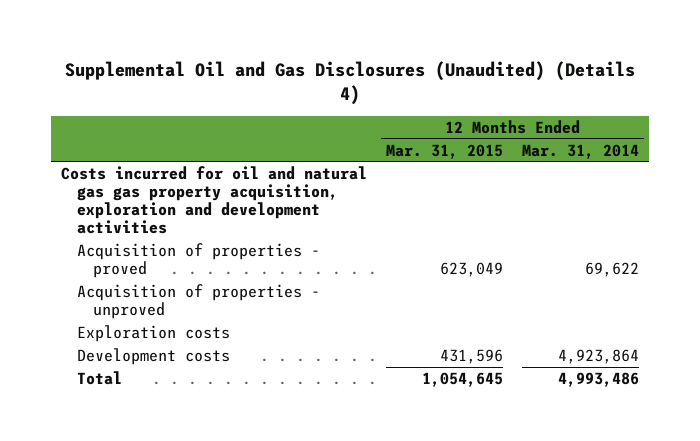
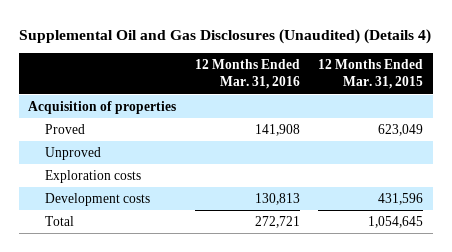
- | 12 Months Ended Mar. 31, 2015 | 12 Months Ended Mar. 31, 2014
+ | 12 Months Ended Mar. 31, 2016 | 12 Months Ended Mar. 31, 2015
- Costs incurred for oil and natural gas gas property acquisition, exploration and development activities
- Acquisition of properties - proved | 623,049 | 69,622
- Acquisition of properties - unproved
+ Acquisition of properties
+ Proved | 141,908 | 623,049
+ Unproved

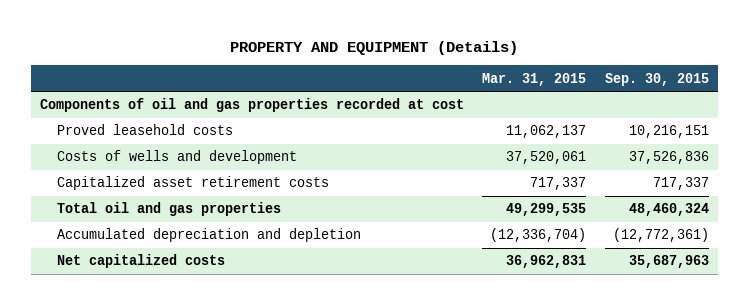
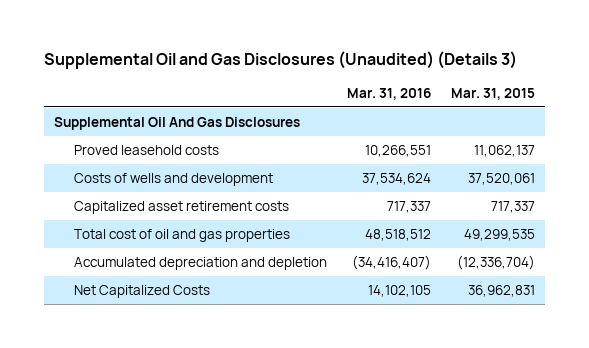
- PROPERTY AND EQUIPMENT (Details)
+ Supplemental Oil and Gas Disclosures (Unaudited) (Details 3)
- | Mar. 31, 2015 | Sep. 30, 2015
+ | Mar. 31, 2016 | Mar. 31, 2015
- Components of oil and gas properties recorded at cost
+ Supplemental Oil And Gas Disclosures
- Total oil and gas properties | 49,299,535 | 48,460,324
+ Total cost of oil and gas properties | 48,518,512 | 49,299,535
- Net capitalized costs | 36,962,831 | 35,687,963
+ Net Capitalized Costs | 14,102,105 | 36,962,831

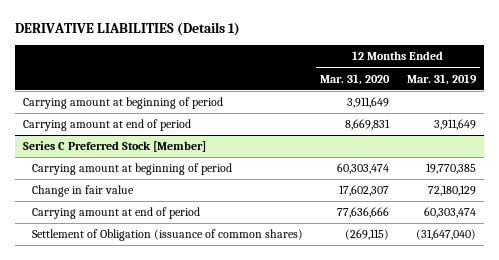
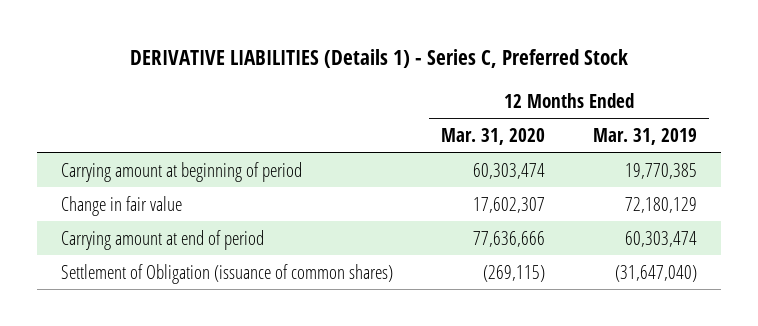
- DERIVATIVE LIABILITIES (Details 1)
+ DERIVATIVE LIABILITIES (Details 1) - Series C, Preferred Stock
- Carrying amount at beginning of period | 3,911,649 |
- Carrying amount at end of period | 8,669,831 | 3,911,649
- Series C Preferred Stock [Member]

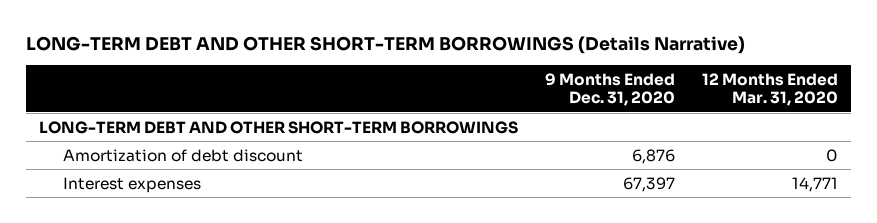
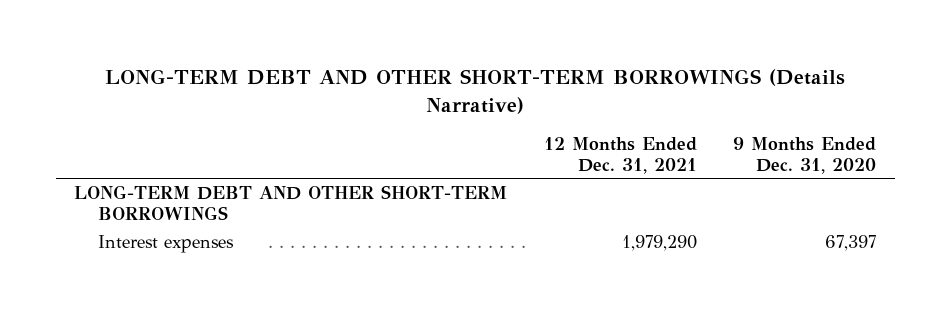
- | 9 Months Ended Dec. 31, 2020 | 12 Months Ended Mar. 31, 2020
+ | 12 Months Ended Dec. 31, 2021 | 9 Months Ended Dec. 31, 2020
- Amortization of debt discount | 6,876 | 0

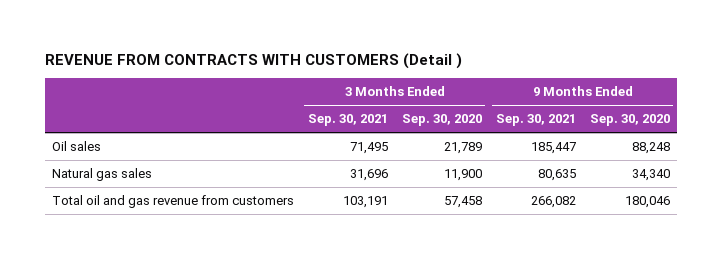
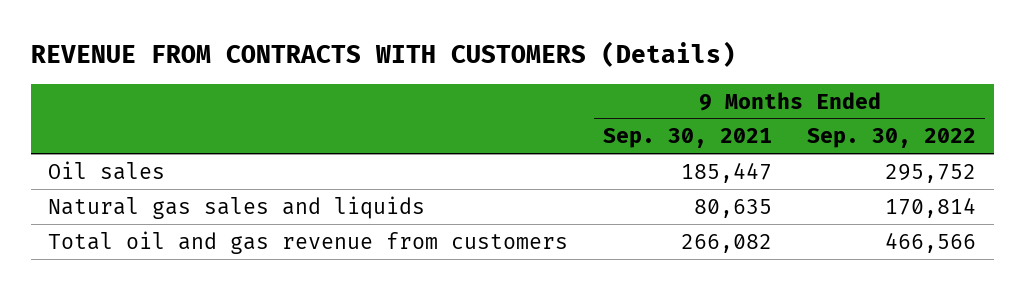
- REVENUE FROM CONTRACTS WITH CUSTOMERS (Detail )
+ REVENUE FROM CONTRACTS WITH CUSTOMERS (Details)
- | 3 Months Ended Sep. 30, 2021 | 3 Months Ended Sep. 30, 2020 | 9 Months Ended Sep. 30, 2021 | 9 Months Ended Sep. 30, 2020
+ | 9 Months Ended Sep. 30, 2021 | 9 Months Ended Sep. 30, 2022
- Natural gas sales | 31,696 | 11,900 | 80,635 | 34,340
+ Natural gas sales and liquids | 80,635 | 170,814

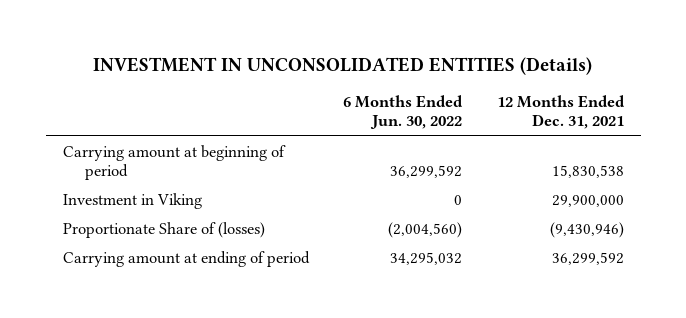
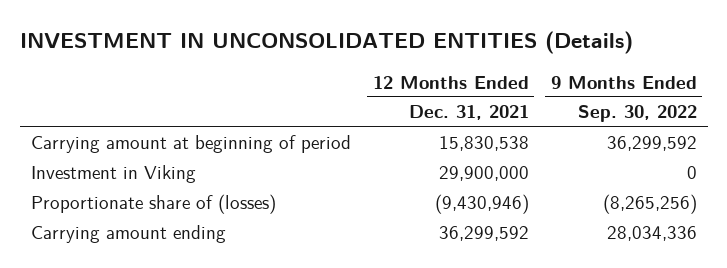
- | 6 Months Ended Jun. 30, 2022 | 12 Months Ended Dec. 31, 2021
+ | 12 Months Ended Dec. 31, 2021 | 9 Months Ended Sep. 30, 2022
- Proportionate Share of (losses) | (2,004,560) | (9,430,946)
- Carrying amount at ending of period | 34,295,032 | 36,299,592
+ Proportionate share of (losses) | (9,430,946) | (8,265,256)
+ Carrying amount ending | 36,299,592 | 28,034,336

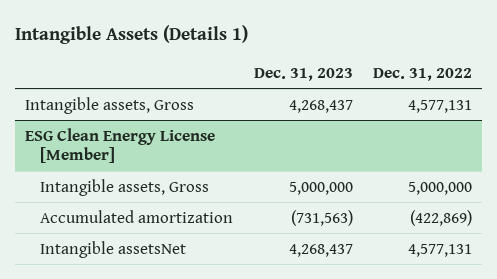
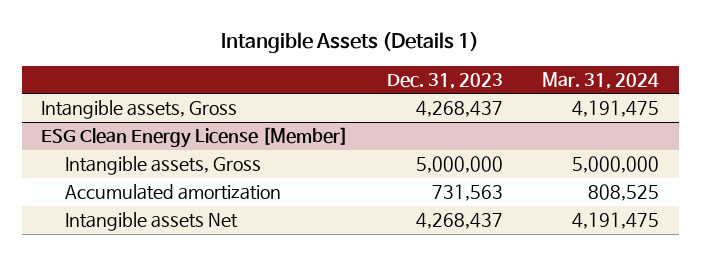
- | Dec. 31, 2023 | Dec. 31, 2022
+ | Dec. 31, 2023 | Mar. 31, 2024
@ ESG Clean Energy License [Member]
- Accumulated amortization | (731,563) | (422,869)
- Intangible assetsNet | 4,268,437 | 4,577,131
+ Accumulated amortization | 731,563 | 808,525
+ Intangible assets Net | 4,268,437 | 4,191,475

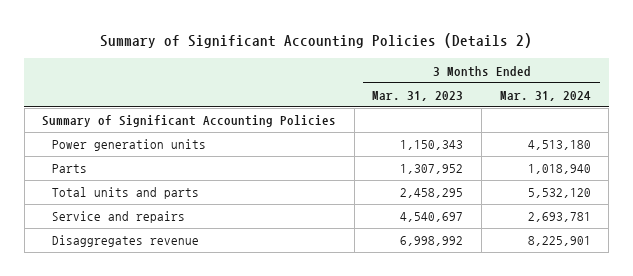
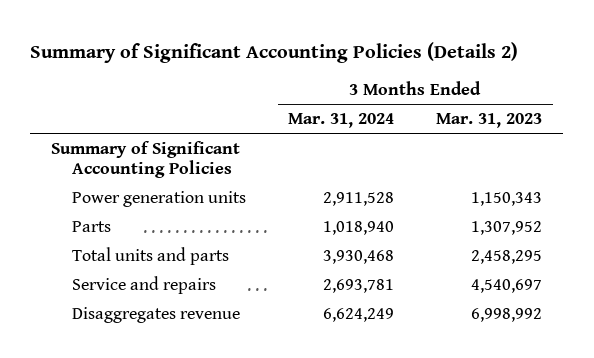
- | 3 Months Ended Mar. 31, 2023 | 3 Months Ended Mar. 31, 2024
+ | 3 Months Ended Mar. 31, 2024 | 3 Months Ended Mar. 31, 2023
- Power generation units | 1,150,343 | 4,513,180
+ Power generation units | 2,911,528 | 1,150,343
- Total units and parts | 2,458,295 | 5,532,120
+ Total units and parts | 3,930,468 | 2,458,295
- Disaggregates revenue | 6,998,992 | 8,225,901
+ Disaggregates revenue | 6,624,249 | 6,998,992

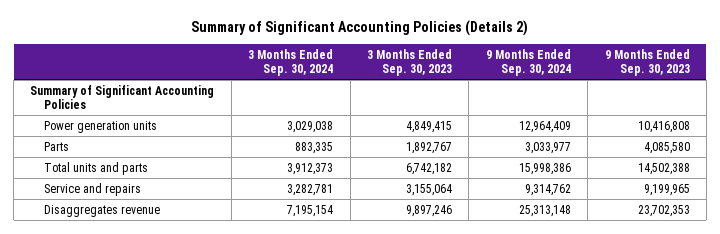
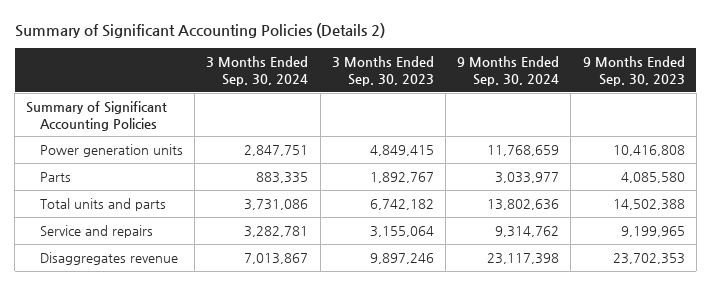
- Power generation units | 3,029,038 | 4,849,415 | 12,964,409 | 10,416,808
+ Power generation units | 2,847,751 | 4,849,415 | 11,768,659 | 10,416,808
- Total units and parts | 3,912,373 | 6,742,182 | 15,998,386 | 14,502,388
+ Total units and parts | 3,731,086 | 6,742,182 | 13,802,636 | 14,502,388
- Disaggregates revenue | 7,195,154 | 9,897,246 | 25,313,148 | 23,702,353
+ Disaggregates revenue | 7,013,867 | 9,897,246 | 23,117,398 | 23,702,353

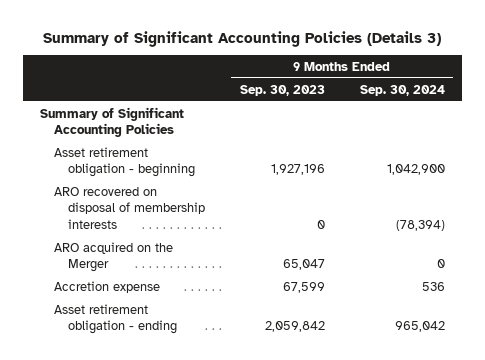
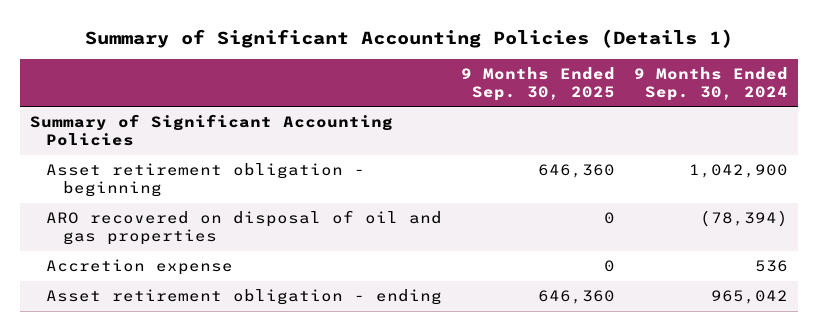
- Summary of Significant Accounting Policies (Details 3)
+ Summary of Significant Accounting Policies (Details 1)
- | 9 Months Ended Sep. 30, 2023 | 9 Months Ended Sep. 30, 2024
+ | 9 Months Ended Sep. 30, 2025 | 9 Months Ended Sep. 30, 2024
- ARO recovered on disposal of membership interests | 0 | (78,394)
- ARO acquired on the Merger | 65,047 | 0
+ ARO recovered on disposal of oil and gas properties | 0 | (78,394)

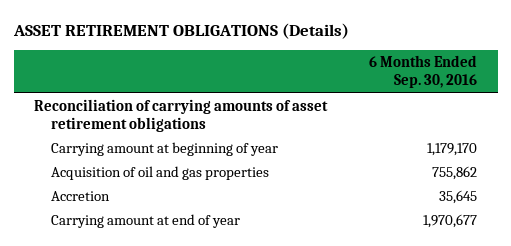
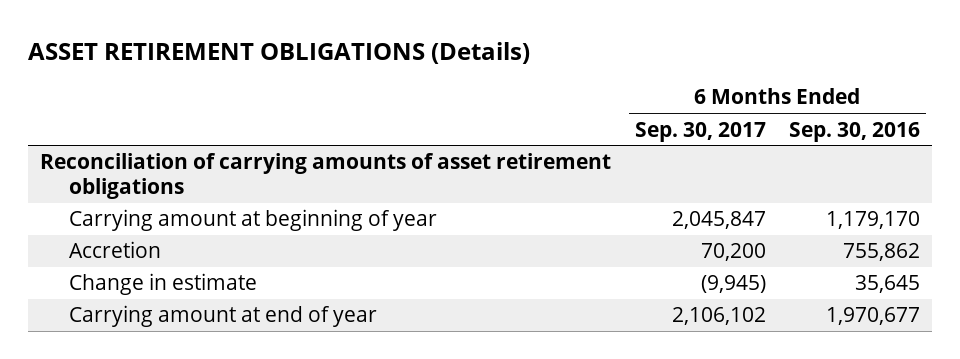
- | 6 Months Ended Sep. 30, 2016
+ | 6 Months Ended Sep. 30, 2017 | 6 Months Ended Sep. 30, 2016
- Acquisition of oil and gas properties | 755,862
- Accretion | 35,645
+ Accretion | 70,200 | 755,862
+ Change in estimate | (9,945) | 35,645

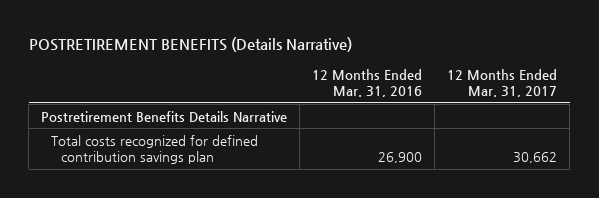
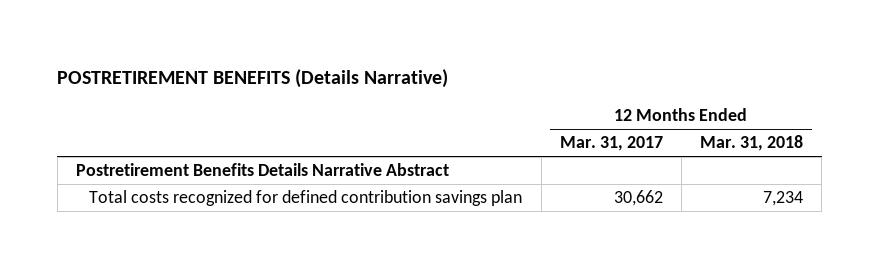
- | 12 Months Ended Mar. 31, 2016 | 12 Months Ended Mar. 31, 2017
+ | 12 Months Ended Mar. 31, 2017 | 12 Months Ended Mar. 31, 2018
- Postretirement Benefits Details Narrative
+ Postretirement Benefits Details Narrative Abstract

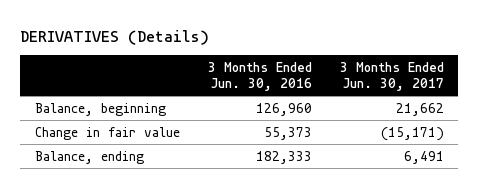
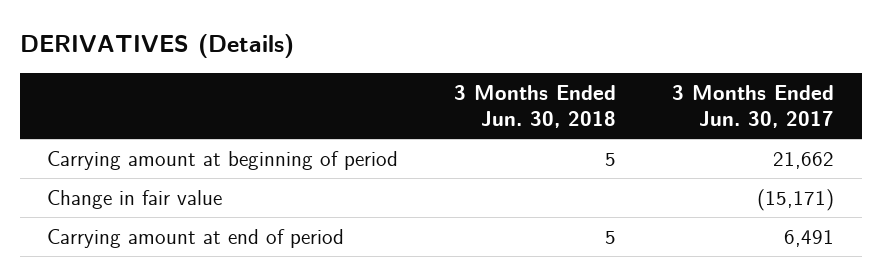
- | 3 Months Ended Jun. 30, 2016 | 3 Months Ended Jun. 30, 2017
+ | 3 Months Ended Jun. 30, 2018 | 3 Months Ended Jun. 30, 2017
- Balance, beginning | 126,960 | 21,662
+ Carrying amount at beginning of period | 5 | 21,662
- Balance, ending | 182,333 | 6,491
+ Carrying amount at end of period | 5 | 6,491

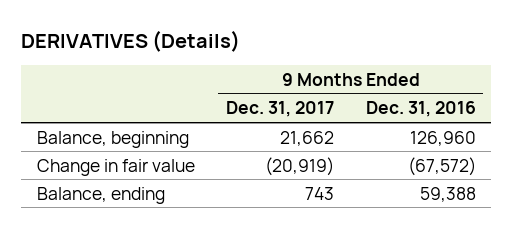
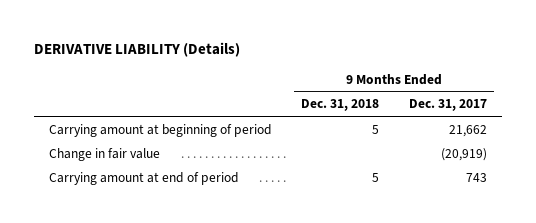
- DERIVATIVES (Details)
+ DERIVATIVE LIABILITY (Details)
- | 9 Months Ended Dec. 31, 2017 | 9 Months Ended Dec. 31, 2016
+ | 9 Months Ended Dec. 31, 2018 | 9 Months Ended Dec. 31, 2017
- Balance, beginning | 21,662 | 126,960
+ Carrying amount at beginning of period | 5 | 21,662
- Balance, ending | 743 | 59,388
+ Carrying amount at end of period | 5 | 743

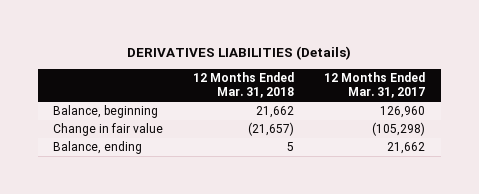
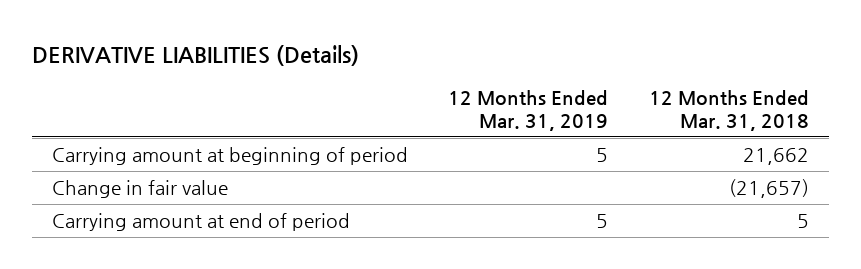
- DERIVATIVES LIABILITIES (Details)
+ DERIVATIVE LIABILITIES (Details)
- | 12 Months Ended Mar. 31, 2018 | 12 Months Ended Mar. 31, 2017
+ | 12 Months Ended Mar. 31, 2019 | 12 Months Ended Mar. 31, 2018
- Balance, beginning | 21,662 | 126,960
+ Carrying amount at beginning of period | 5 | 21,662
- Balance, ending | 5 | 21,662
+ Carrying amount at end of period | 5 | 5

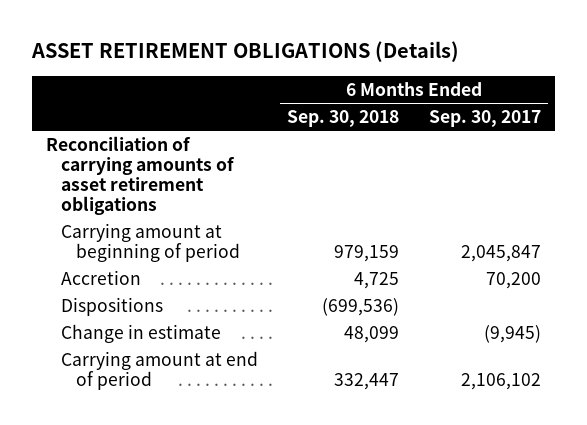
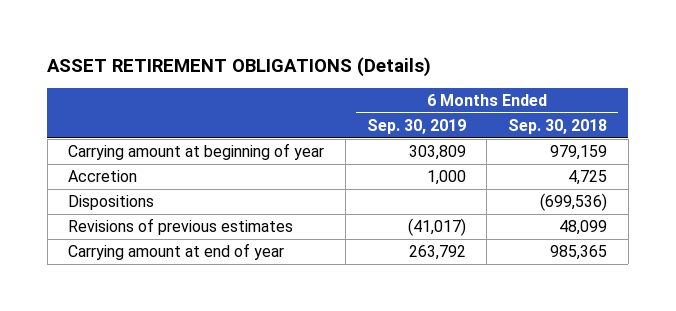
- | 6 Months Ended Sep. 30, 2018 | 6 Months Ended Sep. 30, 2017
+ | 6 Months Ended Sep. 30, 2019 | 6 Months Ended Sep. 30, 2018
- Reconciliation of carrying amounts of asset retirement obligations
- Carrying amount at beginning of period | 979,159 | 2,045,847
+ Carrying amount at beginning of year | 303,809 | 979,159
- Change in estimate | 48,099 | (9,945)
- Carrying amount at end of period | 332,447 | 2,106,102
+ Revisions of previous estimates | (41,017) | 48,099
+ Carrying amount at end of year | 263,792 | 985,365

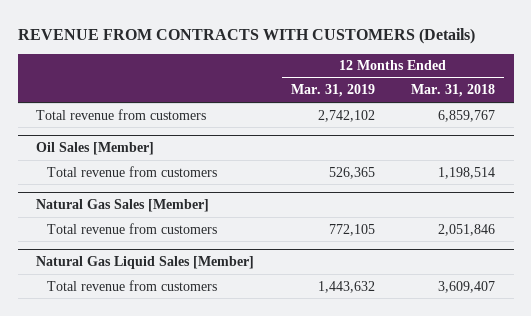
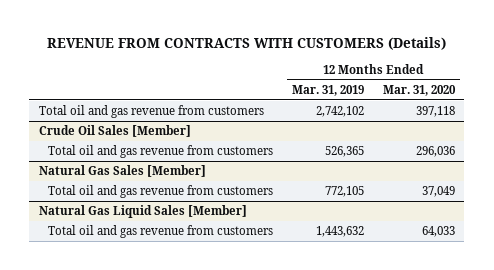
- | 12 Months Ended Mar. 31, 2019 | 12 Months Ended Mar. 31, 2018
+ | 12 Months Ended Mar. 31, 2019 | 12 Months Ended Mar. 31, 2020
- Total revenue from customers | 2,742,102 | 6,859,767
- Oil Sales [Member]
- Total revenue from customers | 526,365 | 1,198,514
+ Total oil and gas revenue from customers | 2,742,102 | 397,118
+ Crude Oil Sales [Member]
+ Total oil and gas revenue from customers | 526,365 | 296,036
@ Natural Gas Sales [Member]
- Total revenue from customers | 772,105 | 2,051,846
+ Total oil and gas revenue from customers | 772,105 | 37,049
@ Natural Gas Liquid Sales [Member]
- Total revenue from customers | 1,443,632 | 3,609,407
+ Total oil and gas revenue from customers | 1,443,632 | 64,033

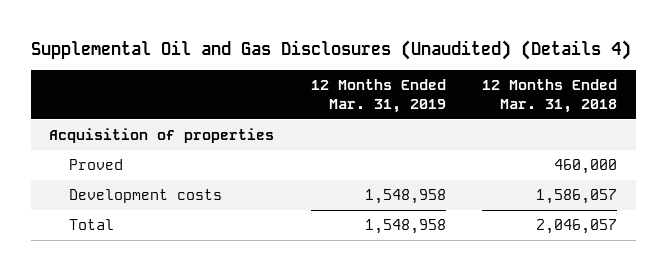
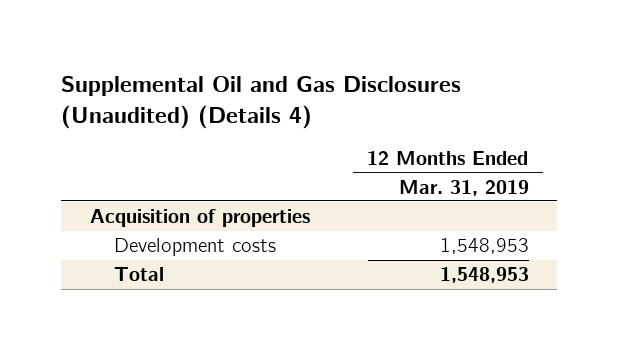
- | 12 Months Ended Mar. 31, 2019 | 12 Months Ended Mar. 31, 2018
+ | 12 Months Ended Mar. 31, 2019
- Proved | | 460,000
- Development costs | 1,548,958 | 1,586,057
- Total | 1,548,958 | 2,046,057
+ Development costs | 1,548,953
+ Total | 1,548,953

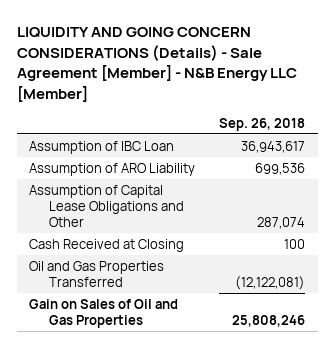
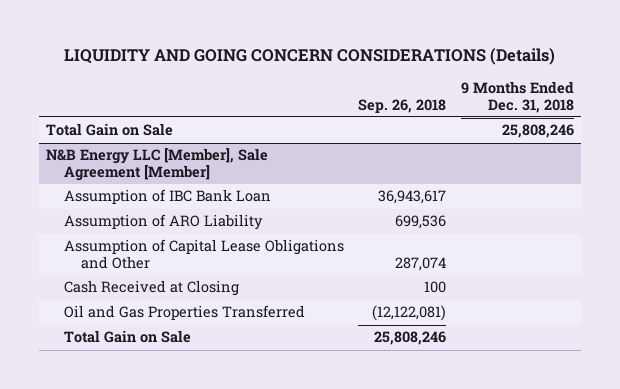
- LIQUIDITY AND GOING CONCERN CONSIDERATIONS (Details) - Sale Agreement [Member] - N&B Energy LLC [Member]
+ LIQUIDITY AND GOING CONCERN CONSIDERATIONS (Details)
- | Sep. 26, 2018
+ | Sep. 26, 2018 | 9 Months Ended Dec. 31, 2018
- Assumption of IBC Loan | 36,943,617
+ Total Gain on Sale | | 25,808,246
+ N&B Energy LLC [Member], Sale Agreement [Member]
+ Assumption of IBC Bank Loan | 36,943,617 |
- Gain on Sales of Oil and Gas Properties | 25,808,246
+ Total Gain on Sale | 25,808,246 |

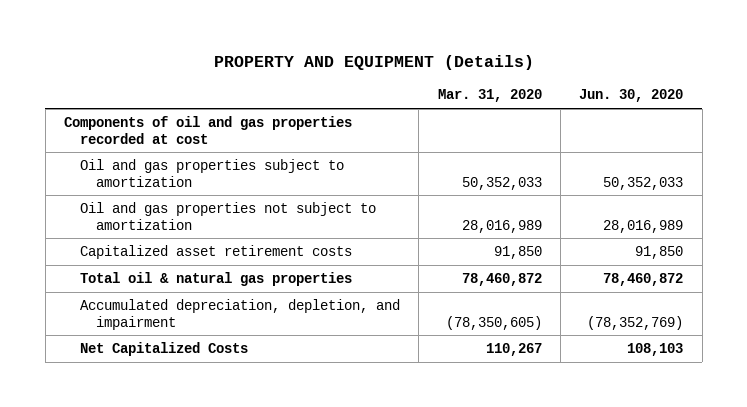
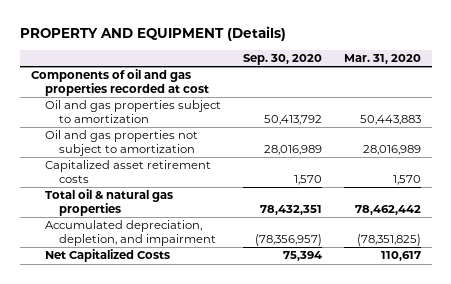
- | Mar. 31, 2020 | Jun. 30, 2020
+ | Sep. 30, 2020 | Mar. 31, 2020
- Oil and gas properties subject to amortization | 50,352,033 | 50,352,033
+ Oil and gas properties subject to amortization | 50,413,792 | 50,443,883
- Capitalized asset retirement costs | 91,850 | 91,850
- Total oil & natural gas properties | 78,460,872 | 78,460,872
- Accumulated depreciation, depletion, and impairment | (78,350,605) | (78,352,769)
- Net Capitalized Costs | 110,267 | 108,103
+ Capitalized asset retirement costs | 1,570 | 1,570
+ Total oil & natural gas properties | 78,432,351 | 78,462,442
+ Accumulated depreciation, depletion, and impairment | (78,356,957) | (78,351,825)
+ Net Capitalized Costs | 75,394 | 110,617

